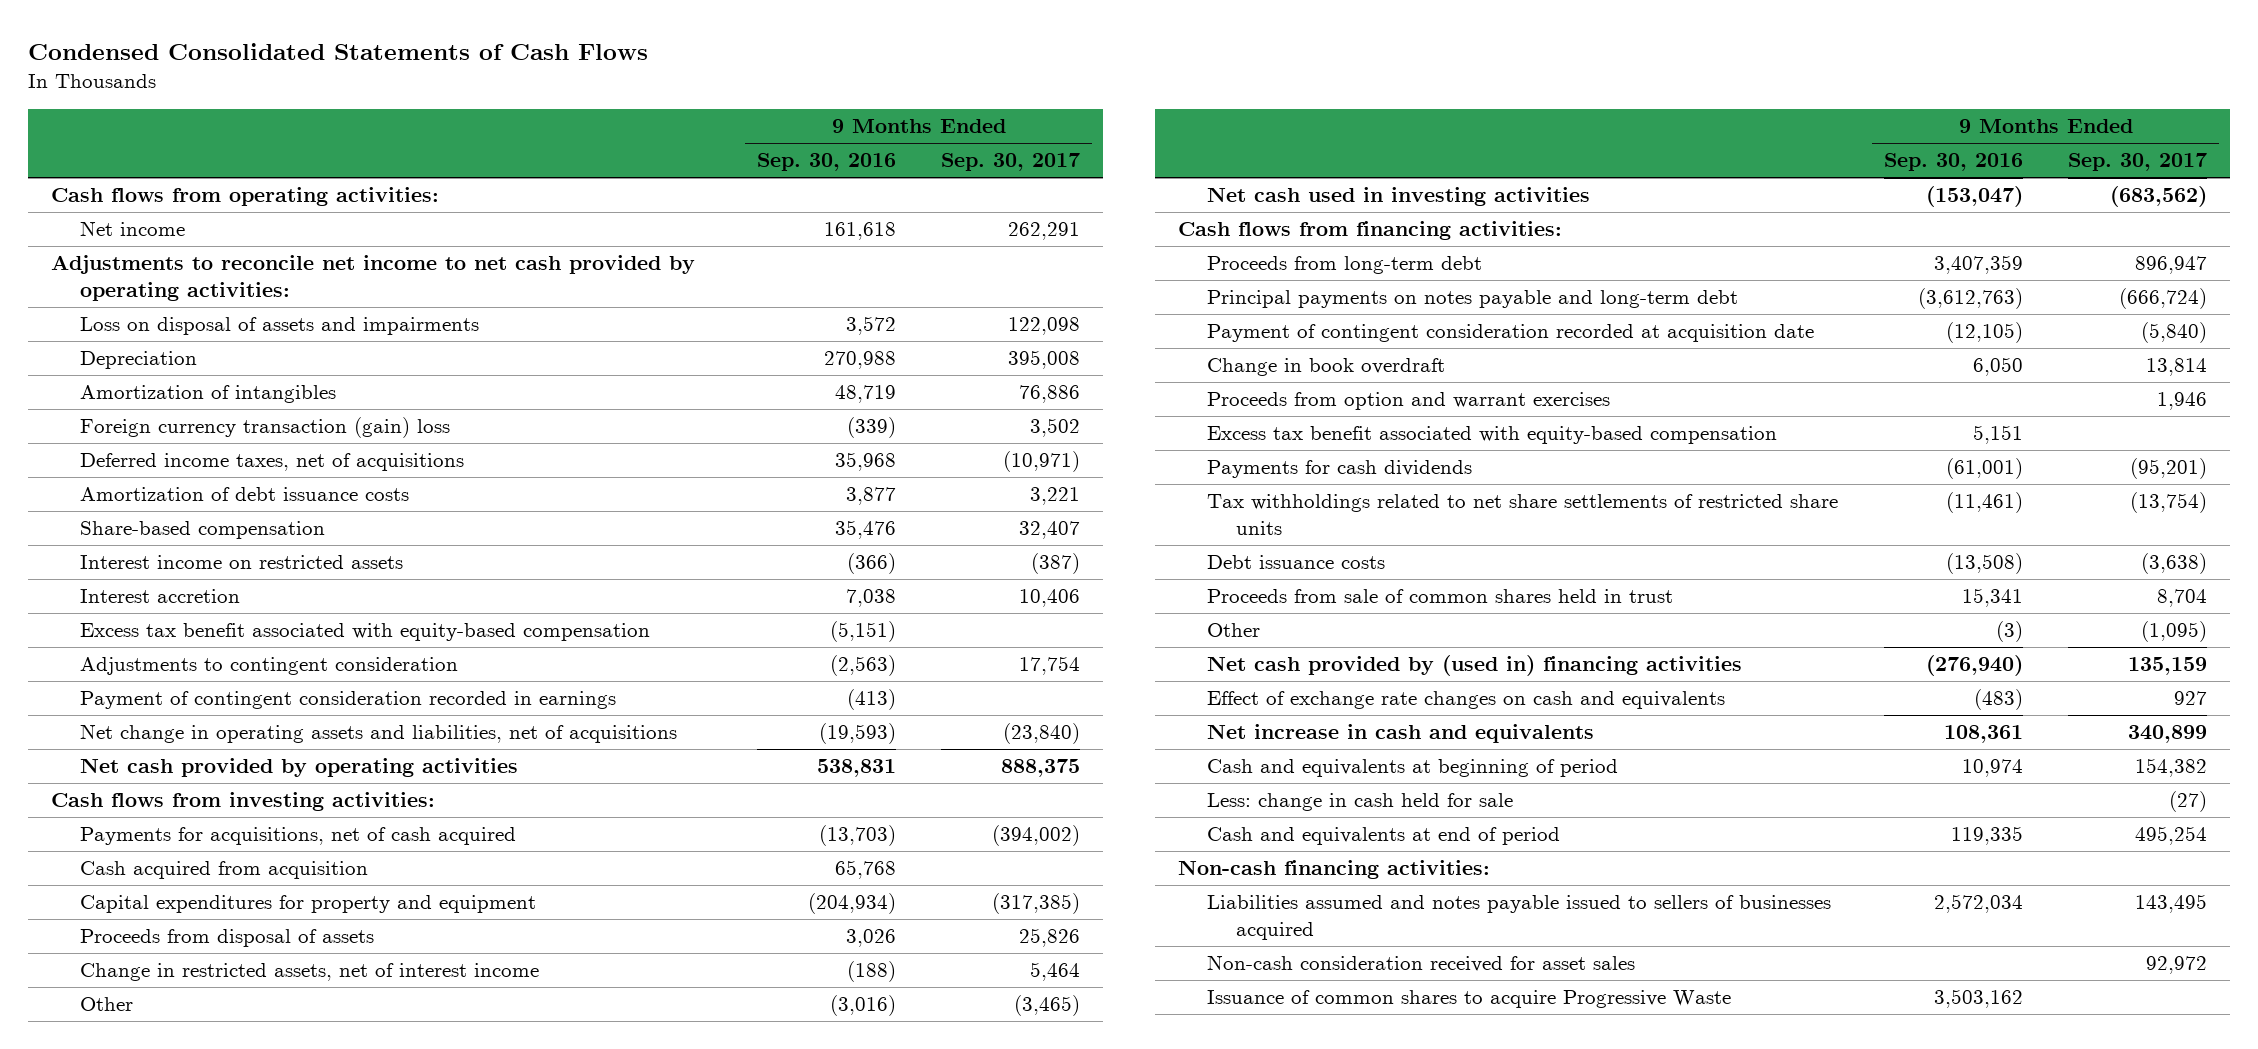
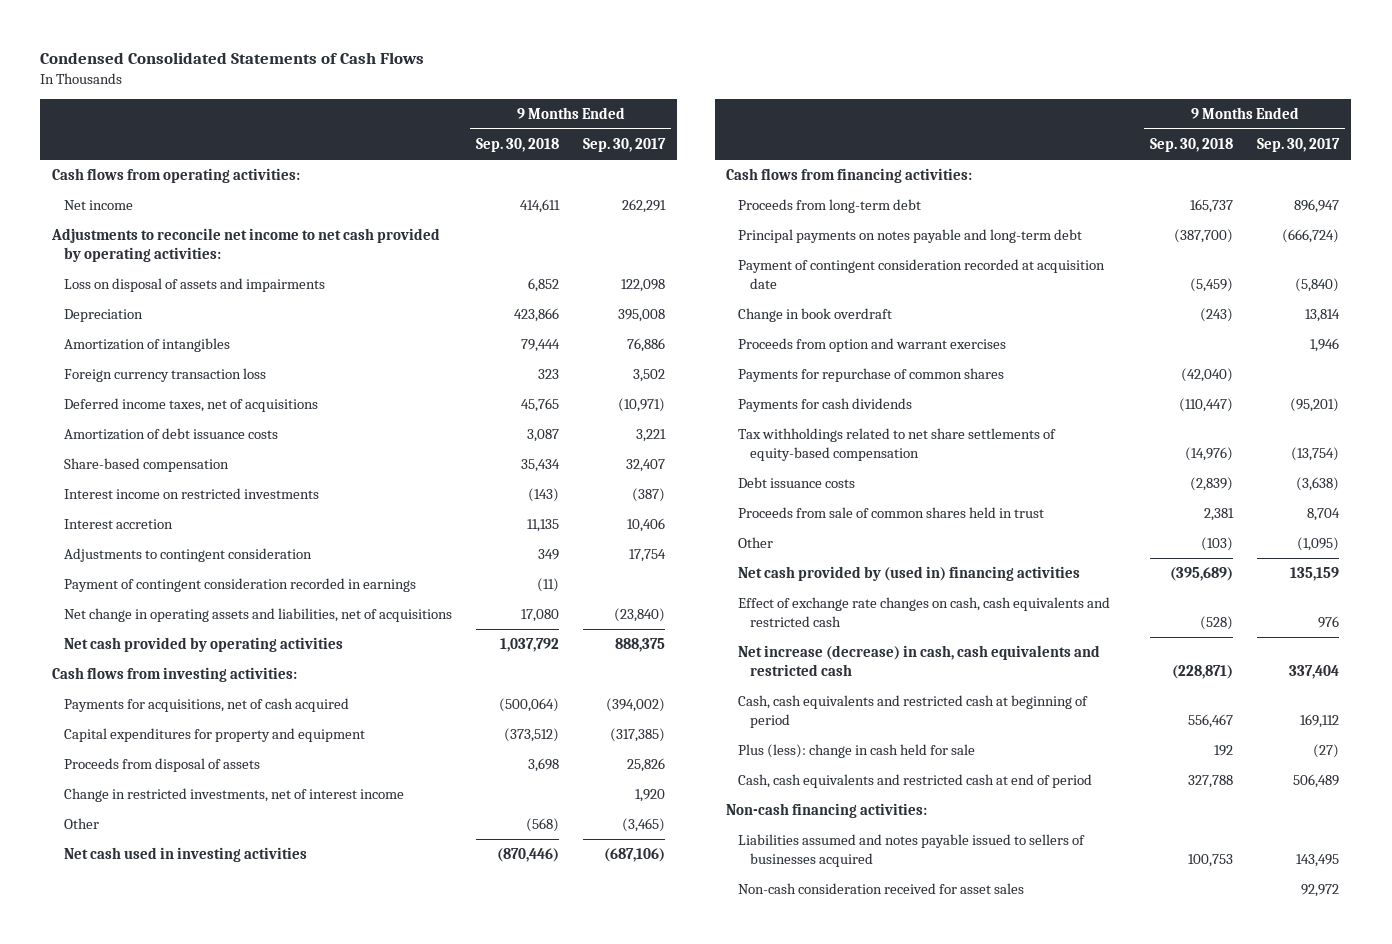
- | 9 Months Ended Sep. 30, 2016 | 9 Months Ended Sep. 30, 2017
+ | 9 Months Ended Sep. 30, 2018 | 9 Months Ended Sep. 30, 2017
- Foreign currency transaction (gain) loss | (339) | 3,502
+ Foreign currency transaction loss | 323 | 3,502
- Interest income on restricted assets | (366) | (387)
+ Interest income on restricted investments | (143) | (387)
- Excess tax benefit associated with equity-based compensation | (5,151) |
- Cash acquired from acquisition | 65,768 |
- Change in restricted assets, net of interest income | (188) | 5,464
+ Change in restricted investments, net of interest income | | 1,920
- Net cash used in investing activities | (153,047) | (683,562)
+ Net cash used in investing activities | (870,446) | (687,106)
- Excess tax benefit associated with equity-based compensation | 5,151 |
+ Payments for repurchase of common shares | (42,040) |
- Tax withholdings related to net share settlements of restricted share units | (11,461) | (13,754)
+ Tax withholdings related to net share settlements of equity-based compensation | (14,976) | (13,754)
- Effect of exchange rate changes on cash and equivalents | (483) | 927
- Net increase in cash and equivalents | 108,361 | 340,899
- Cash and equivalents at beginning of period | 10,974 | 154,382
- Less: change in cash held for sale | | (27)
- Cash and equivalents at end of period | 119,335 | 495,254
+ Effect of exchange rate changes on cash, cash equivalents and restricted cash | (528) | 976
+ Net increase (decrease) in cash, cash equivalents and restricted cash | (228,871) | 337,404
+ Cash, cash equivalents and restricted cash at beginning of period | 556,467 | 169,112
+ Plus (less): change in cash held for sale | 192 | (27)
+ Cash, cash equivalents and restricted cash at end of period | 327,788 | 506,489
- Issuance of common shares to acquire Progressive Waste | 3,503,162 |

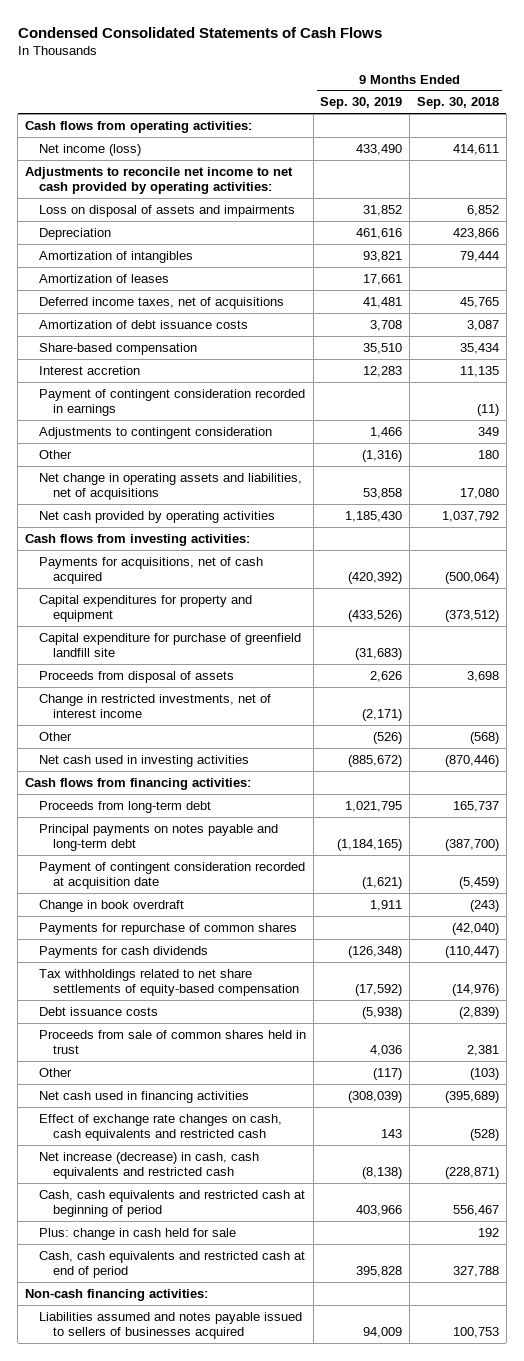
- | 9 Months Ended Sep. 30, 2018 | 9 Months Ended Sep. 30, 2017
+ | 9 Months Ended Sep. 30, 2019 | 9 Months Ended Sep. 30, 2018
- Net income | 414,611 | 262,291
+ Net income (loss) | 433,490 | 414,611
- Foreign currency transaction loss | 323 | 3,502
+ Amortization of leases | 17,661 |
- Interest income on restricted investments | (143) | (387)
moved down: Adjustments to contingent consideration | 1,466 | 349
+ Other | (1,316) | 180
+ Capital expenditure for purchase of greenfield landfill site | (31,683) |
- Proceeds from option and warrant exercises | | 1,946
- Net cash provided by (used in) financing activities | (395,689) | 135,159
+ Net cash used in financing activities | (308,039) | (395,689)
- Plus (less): change in cash held for sale | 192 | (27)
+ Plus: change in cash held for sale | | 192
- Non-cash consideration received for asset sales | | 92,972

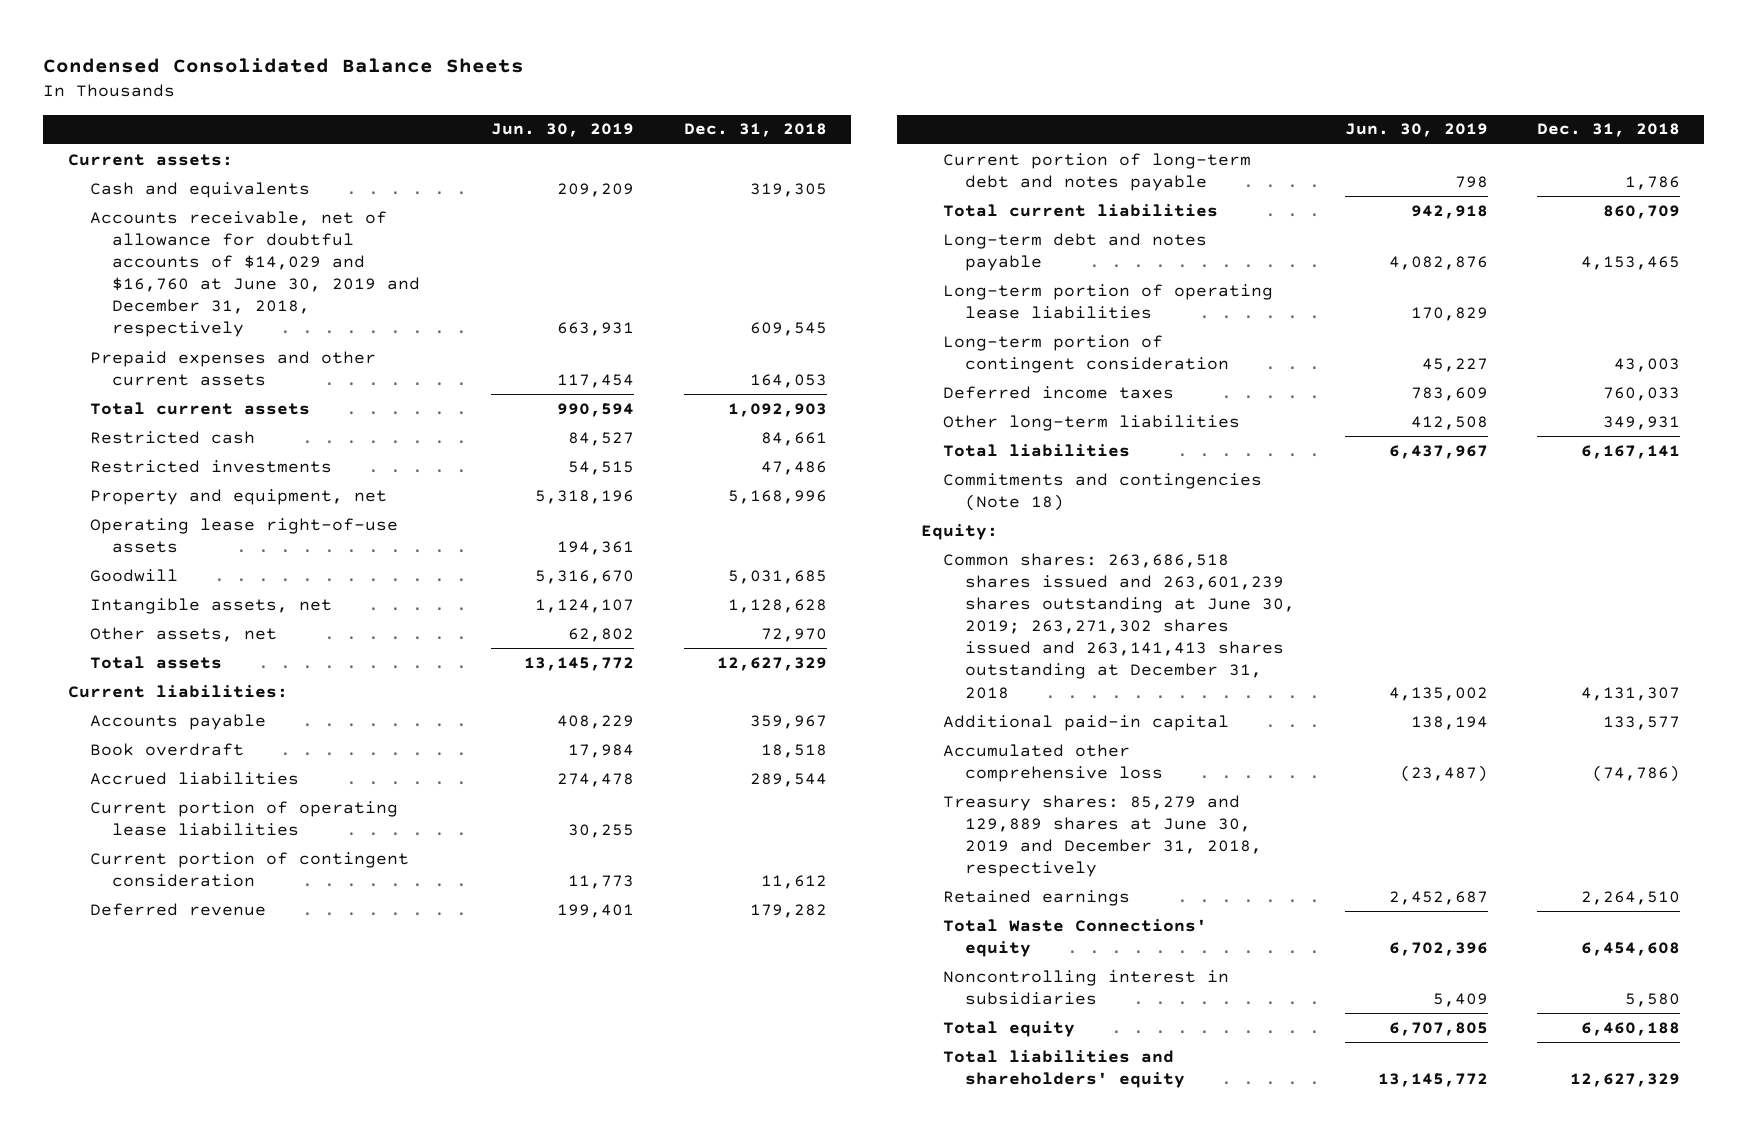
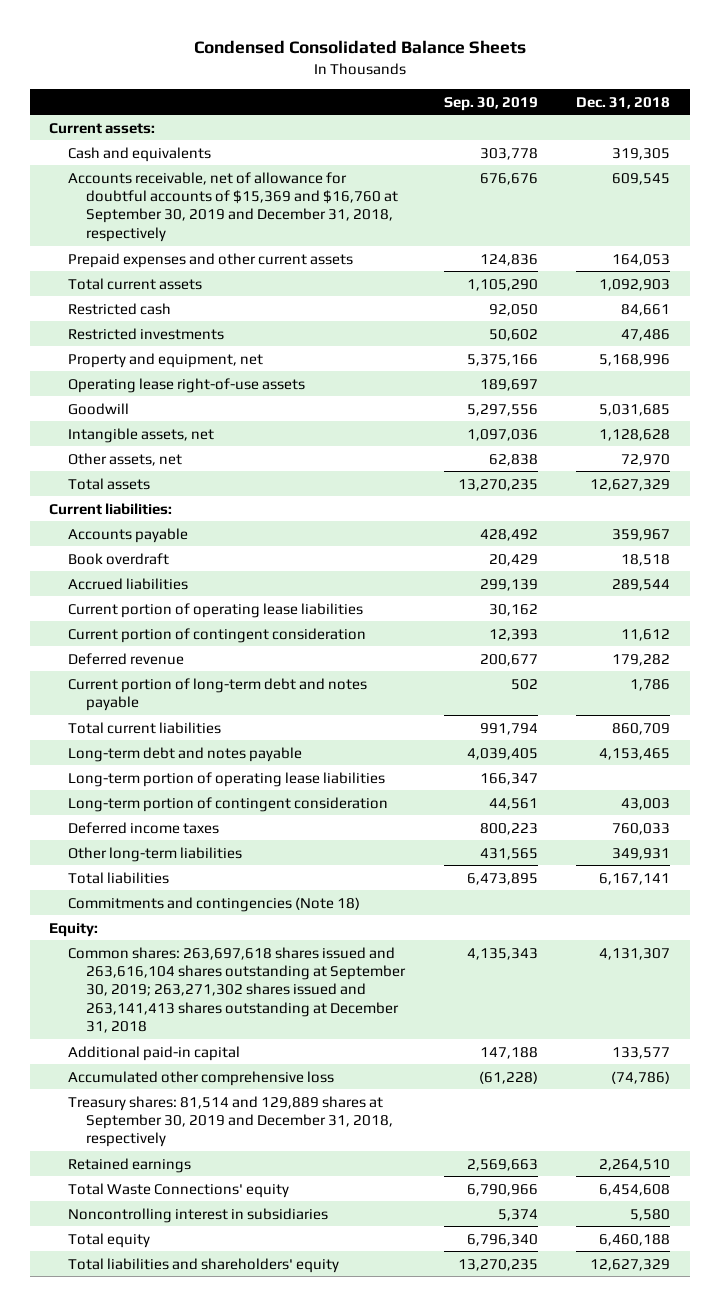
- | Jun. 30, 2019 | Dec. 31, 2018
+ | Sep. 30, 2019 | Dec. 31, 2018
- Accounts receivable, net of allowance for doubtful accounts of $14,029 and $16,760 at June 30, 2019 and December 31, 2018, respectively | 663,931 | 609,545
+ Accounts receivable, net of allowance for doubtful accounts of $15,369 and $16,760 at September 30, 2019 and December 31, 2018, respectively | 676,676 | 609,545
- Common shares: 263,686,518 shares issued and 263,601,239 shares outstanding at June 30, 2019; 263,271,302 shares issued and 263,141,413 shares outstanding at December 31, 2018 | 4,135,002 | 4,131,307
+ Common shares: 263,697,618 shares issued and 263,616,104 shares outstanding at September 30, 2019; 263,271,302 shares issued and 263,141,413 shares outstanding at December 31, 2018 | 4,135,343 | 4,131,307
- Treasury shares: 85,279 and 129,889 shares at June 30, 2019 and December 31, 2018, respectively
+ Treasury shares: 81,514 and 129,889 shares at September 30, 2019 and December 31, 2018, respectively

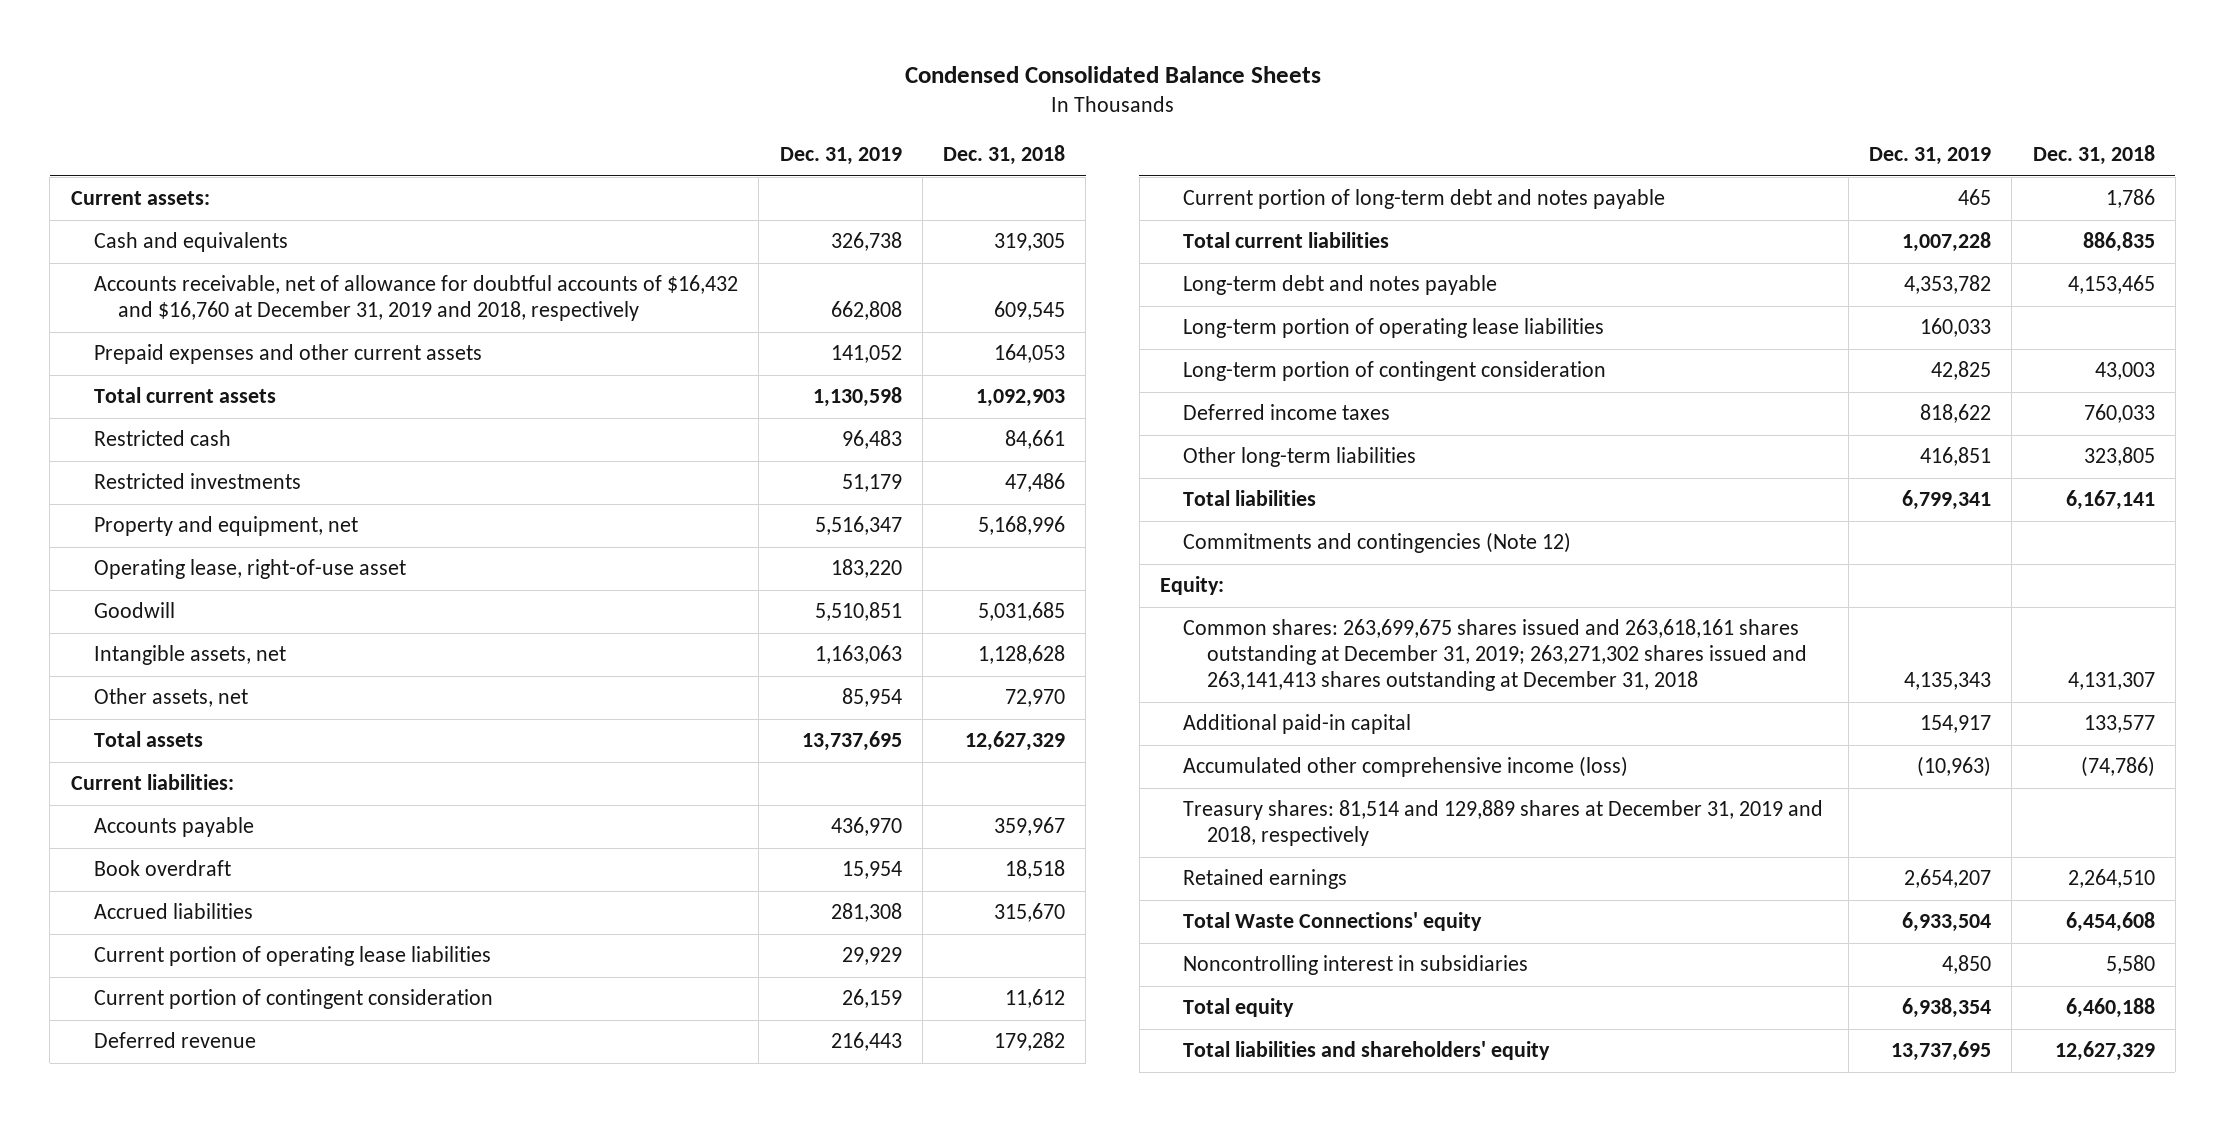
- | Sep. 30, 2019 | Dec. 31, 2018
+ | Dec. 31, 2019 | Dec. 31, 2018
- Accounts receivable, net of allowance for doubtful accounts of $15,369 and $16,760 at September 30, 2019 and December 31, 2018, respectively | 676,676 | 609,545
+ Accounts receivable, net of allowance for doubtful accounts of $16,432 and $16,760 at December 31, 2019 and 2018, respectively | 662,808 | 609,545
- Operating lease right-of-use assets | 189,697 |
+ Operating lease, right-of-use asset | 183,220 |
- Accrued liabilities | 299,139 | 289,544
+ Accrued liabilities | 281,308 | 315,670
- Total current liabilities | 991,794 | 860,709
+ Total current liabilities | 1,007,228 | 886,835
- Other long-term liabilities | 431,565 | 349,931
+ Other long-term liabilities | 416,851 | 323,805
- Commitments and contingencies (Note 18)
+ Commitments and contingencies (Note 12)
- Common shares: 263,697,618 shares issued and 263,616,104 shares outstanding at September 30, 2019; 263,271,302 shares issued and 263,141,413 shares outstanding at December 31, 2018 | 4,135,343 | 4,131,307
+ Common shares: 263,699,675 shares issued and 263,618,161 shares outstanding at December 31, 2019; 263,271,302 shares issued and 263,141,413 shares outstanding at December 31, 2018 | 4,135,343 | 4,131,307
- Accumulated other comprehensive loss | (61,228) | (74,786)
- Treasury shares: 81,514 and 129,889 shares at September 30, 2019 and December 31, 2018, respectively
+ Accumulated other comprehensive income (loss) | (10,963) | (74,786)
+ Treasury shares: 81,514 and 129,889 shares at December 31, 2019 and 2018, respectively

